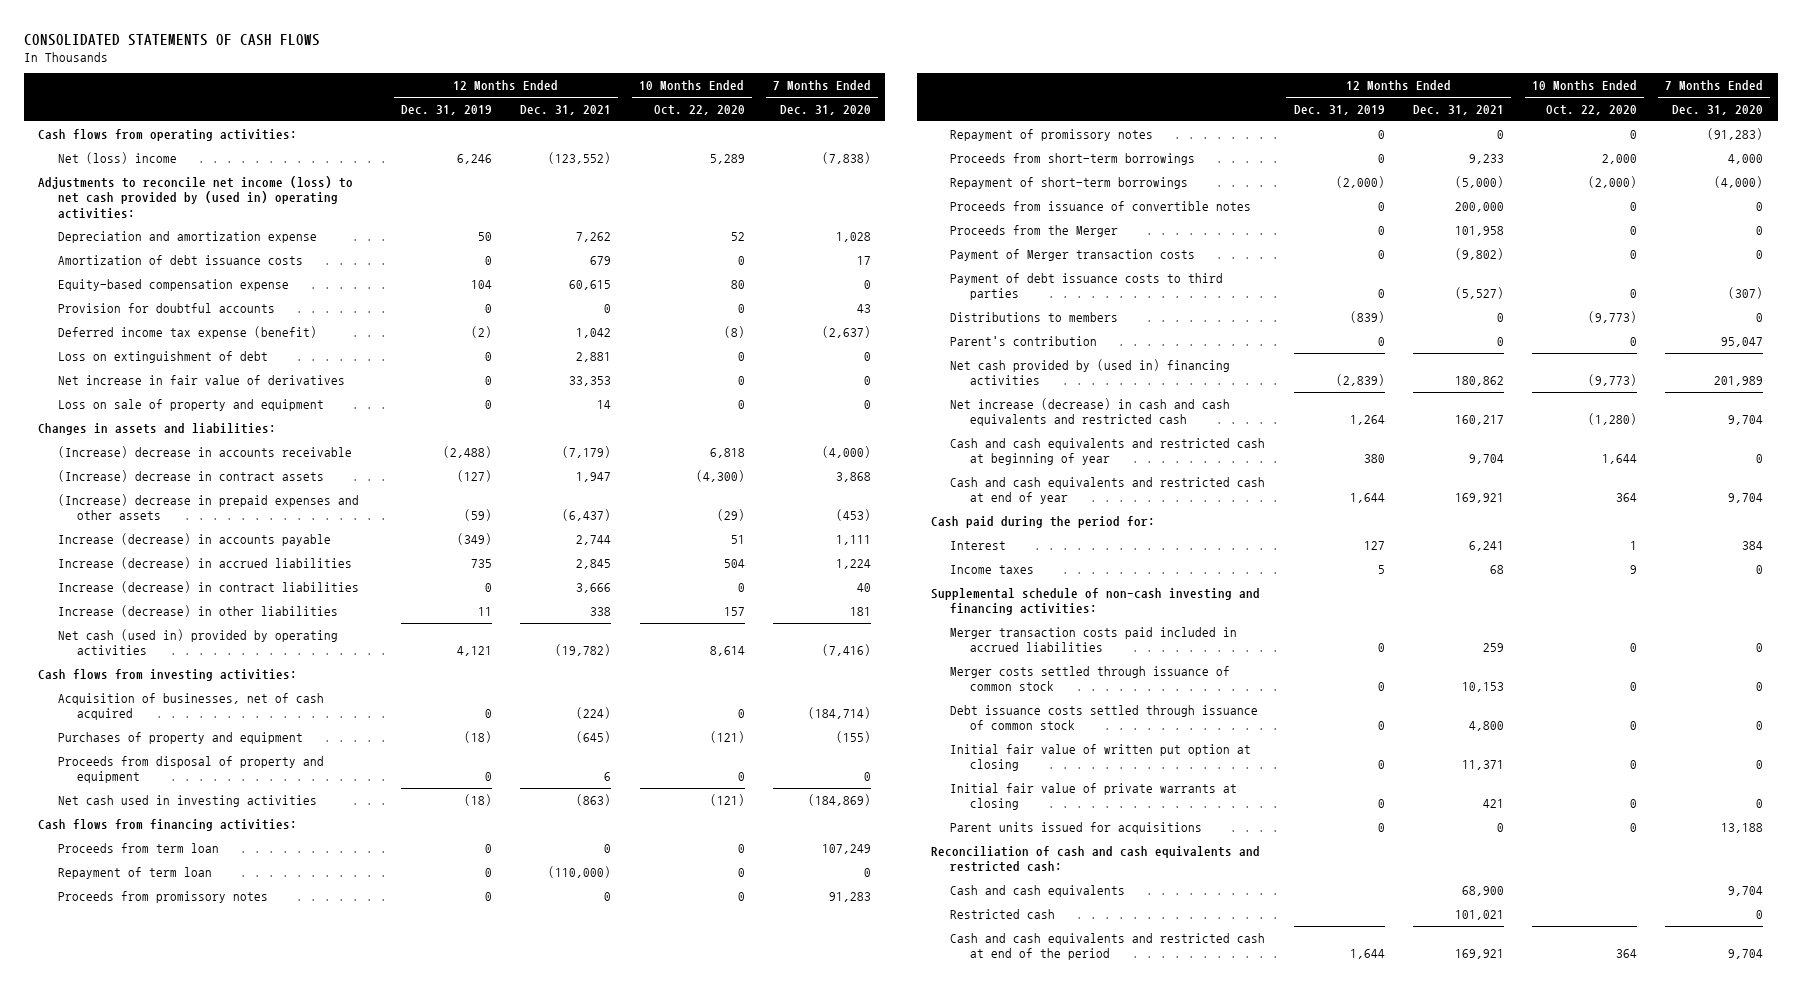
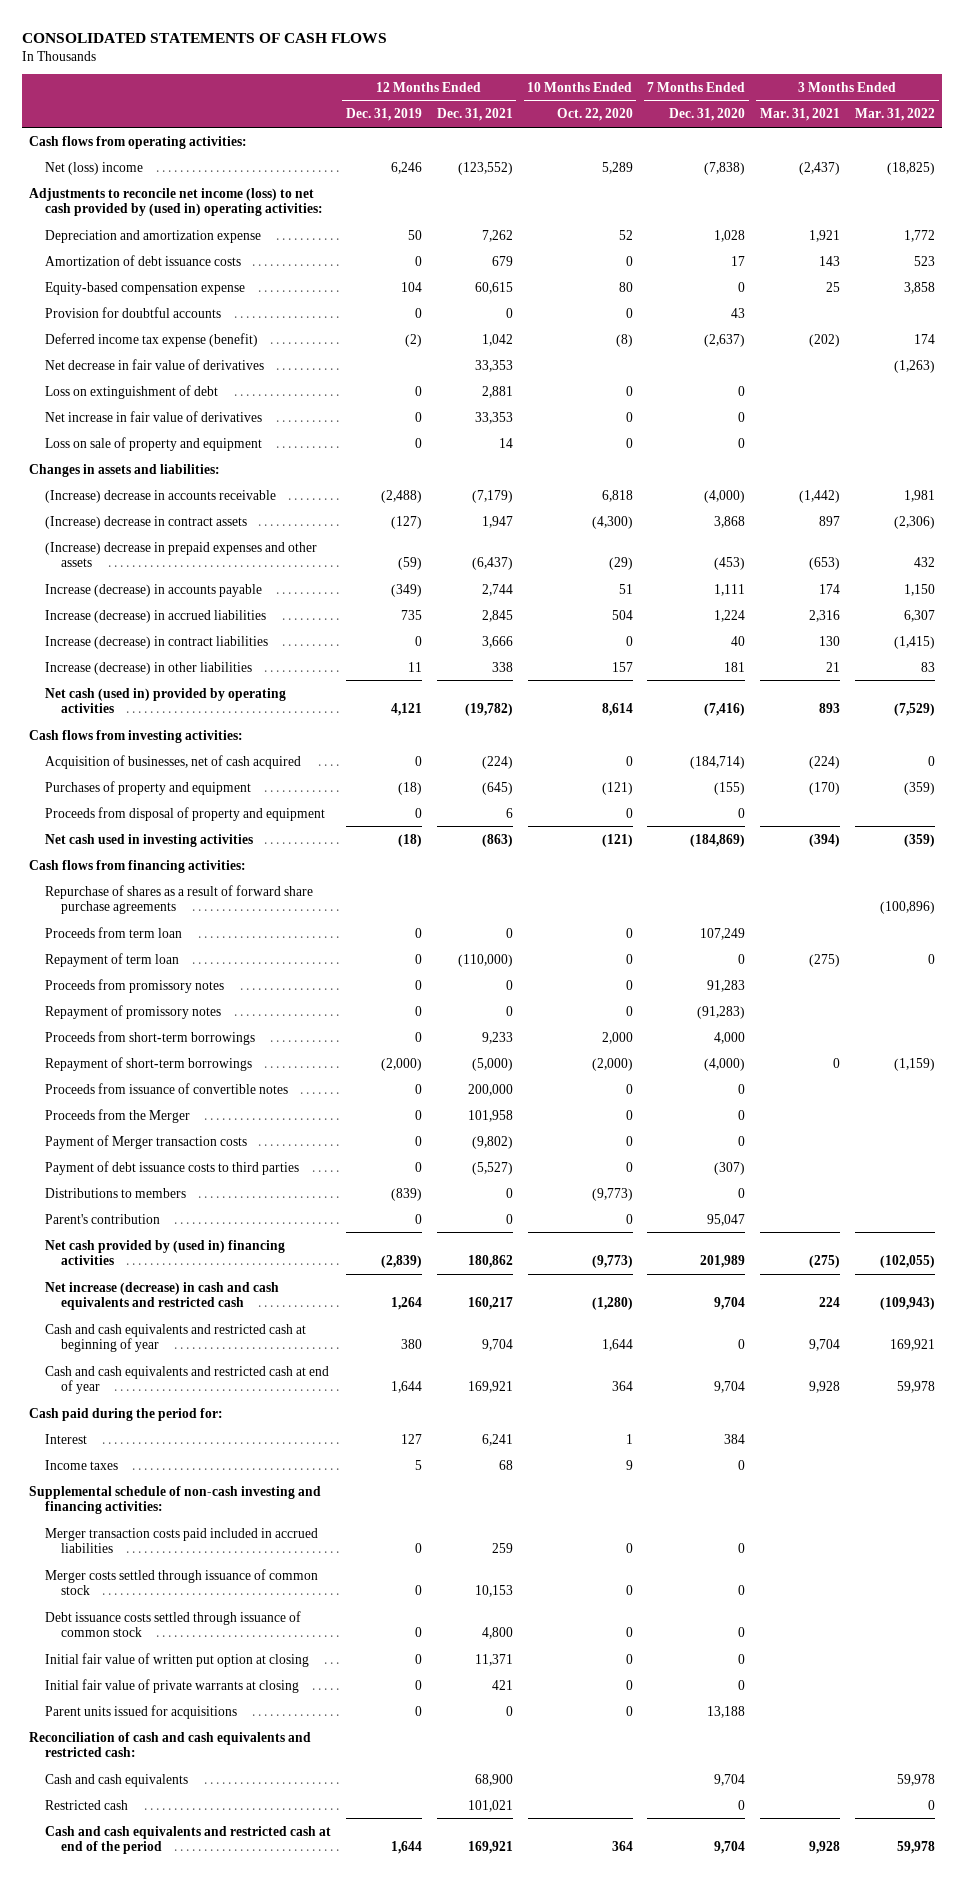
- | 12 Months Ended Dec. 31, 2019 | 12 Months Ended Dec. 31, 2021 | 10 Months Ended Oct. 22, 2020 | 7 Months Ended Dec. 31, 2020
+ | 12 Months Ended Dec. 31, 2019 | 12 Months Ended Dec. 31, 2021 | 10 Months Ended Oct. 22, 2020 | 7 Months Ended Dec. 31, 2020 | 3 Months Ended Mar. 31, 2021 | 3 Months Ended Mar. 31, 2022
+ Net decrease in fair value of derivatives | | 33,353 | | | | (1,263)
+ Repurchase of shares as a result of forward share purchase agreements | | | | | | (100,896)

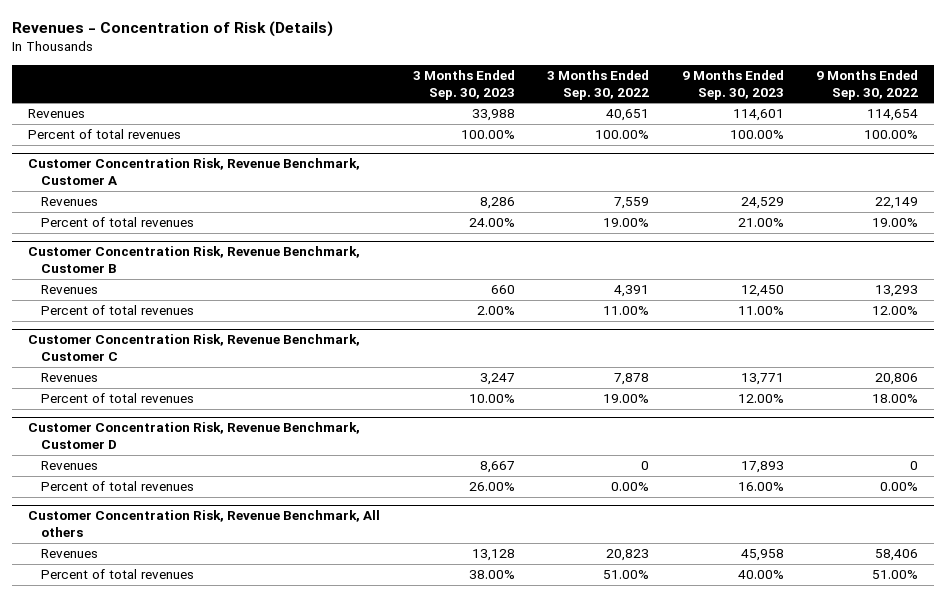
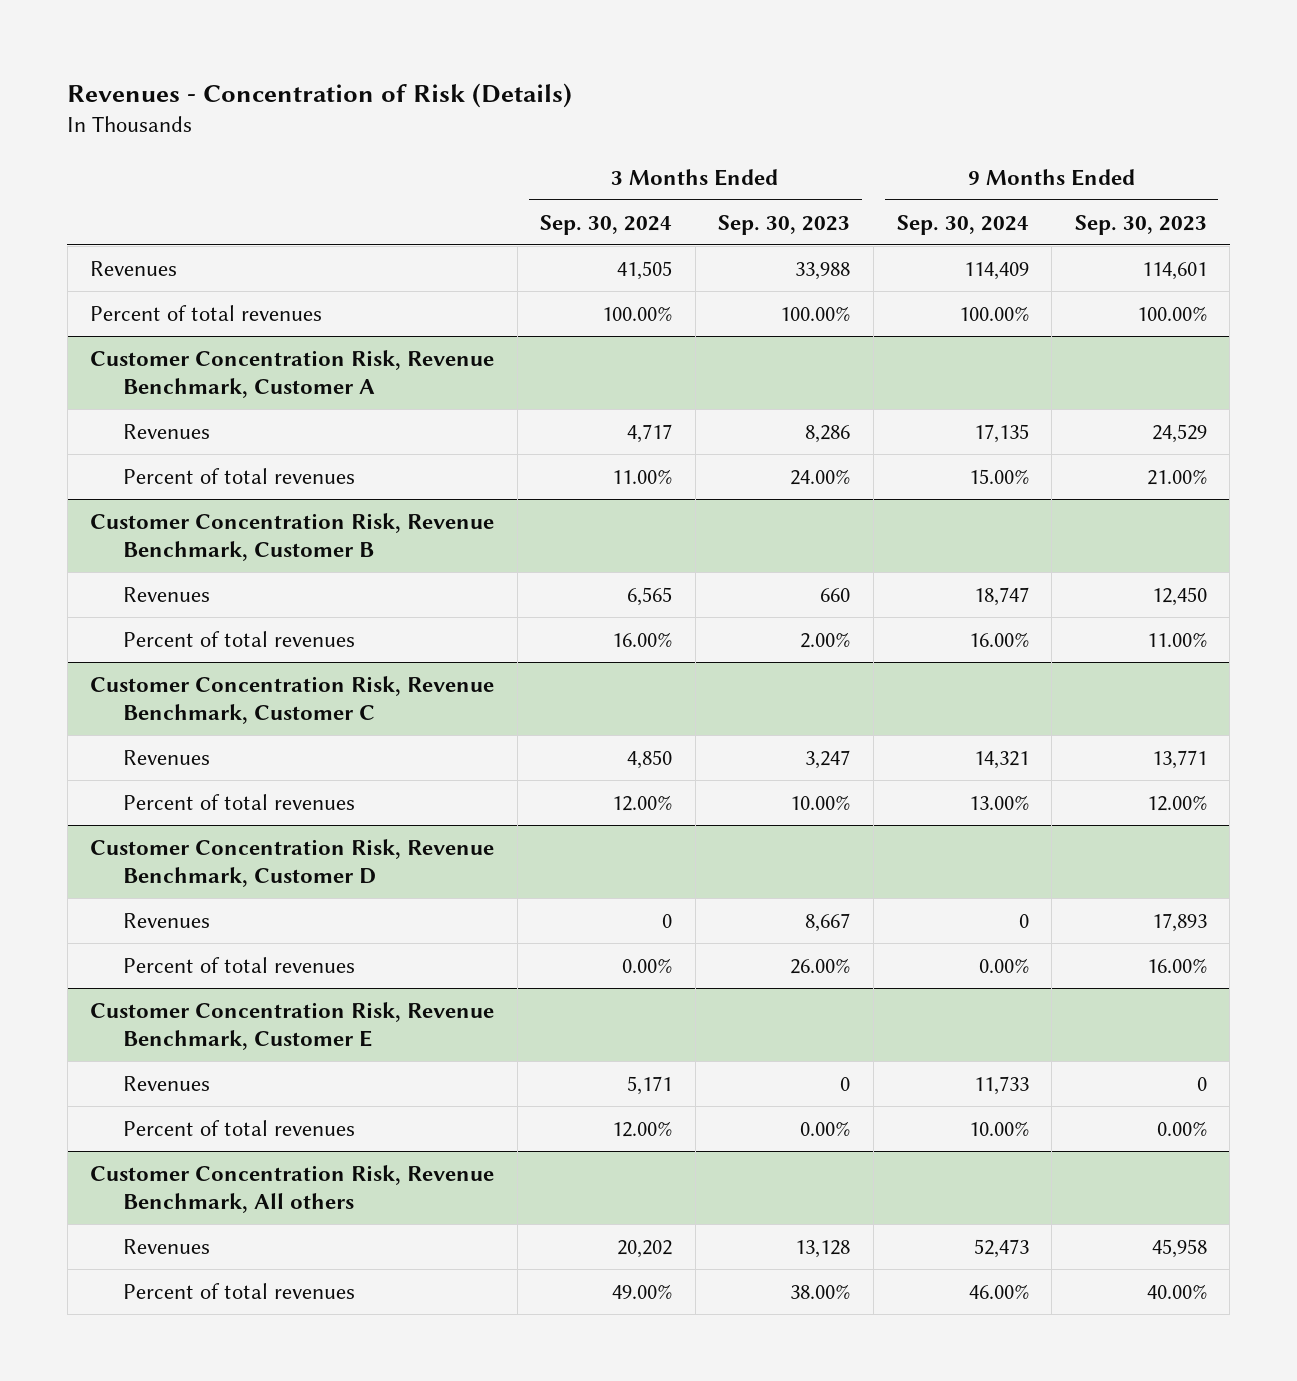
- | 3 Months Ended Sep. 30, 2023 | 3 Months Ended Sep. 30, 2022 | 9 Months Ended Sep. 30, 2023 | 9 Months Ended Sep. 30, 2022
+ | 3 Months Ended Sep. 30, 2024 | 3 Months Ended Sep. 30, 2023 | 9 Months Ended Sep. 30, 2024 | 9 Months Ended Sep. 30, 2023
+ Customer Concentration Risk, Revenue Benchmark, Customer E
+ Revenues | 5,171 | 0 | 11,733 | 0
+ Percent of total revenues | 12.00% | 0.00% | 10.00% | 0.00%

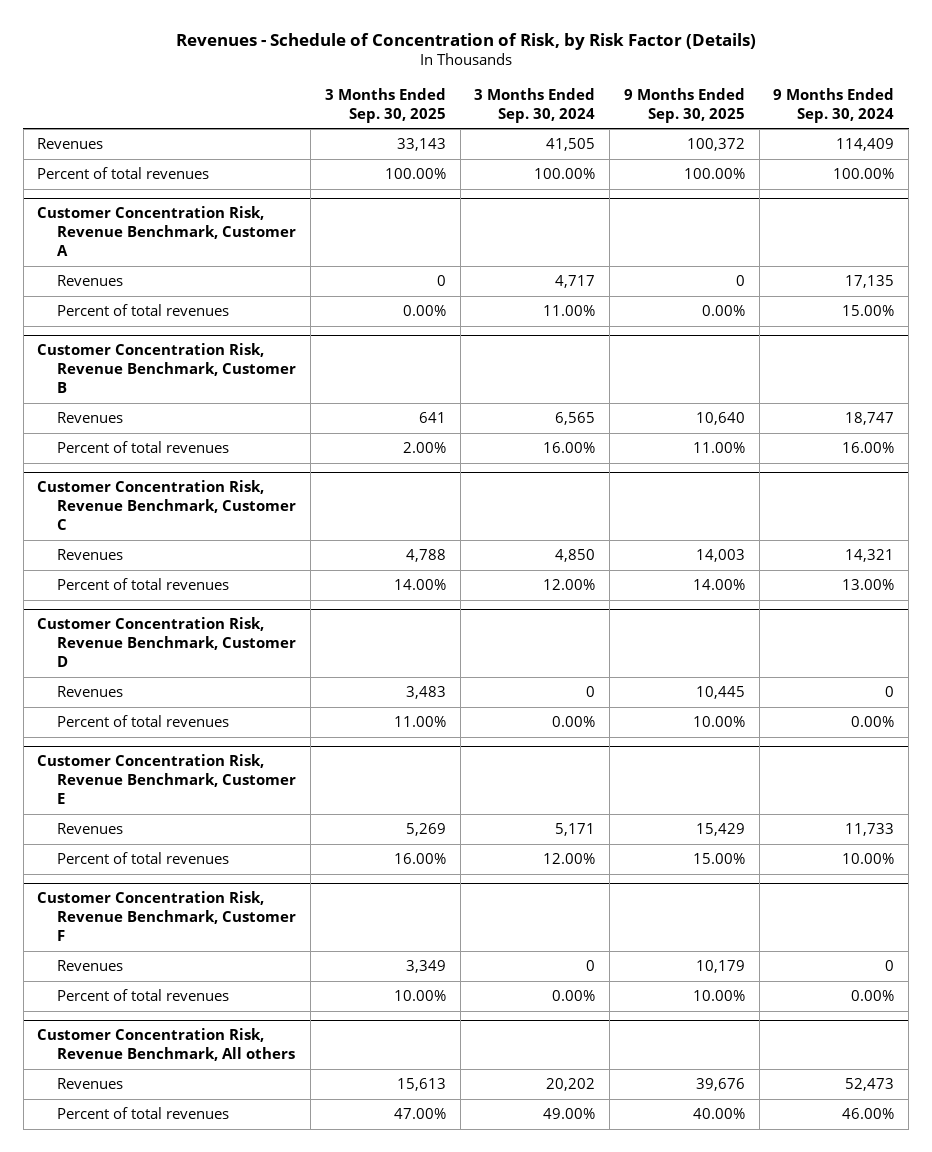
- Revenues - Concentration of Risk (Details)
+ Revenues - Schedule of Concentration of Risk, by Risk Factor (Details)
- | 3 Months Ended Sep. 30, 2024 | 3 Months Ended Sep. 30, 2023 | 9 Months Ended Sep. 30, 2024 | 9 Months Ended Sep. 30, 2023
+ | 3 Months Ended Sep. 30, 2025 | 3 Months Ended Sep. 30, 2024 | 9 Months Ended Sep. 30, 2025 | 9 Months Ended Sep. 30, 2024
+ Customer Concentration Risk, Revenue Benchmark, Customer F
+ Revenues | 3,349 | 0 | 10,179 | 0
+ Percent of total revenues | 10.00% | 0.00% | 10.00% | 0.00%

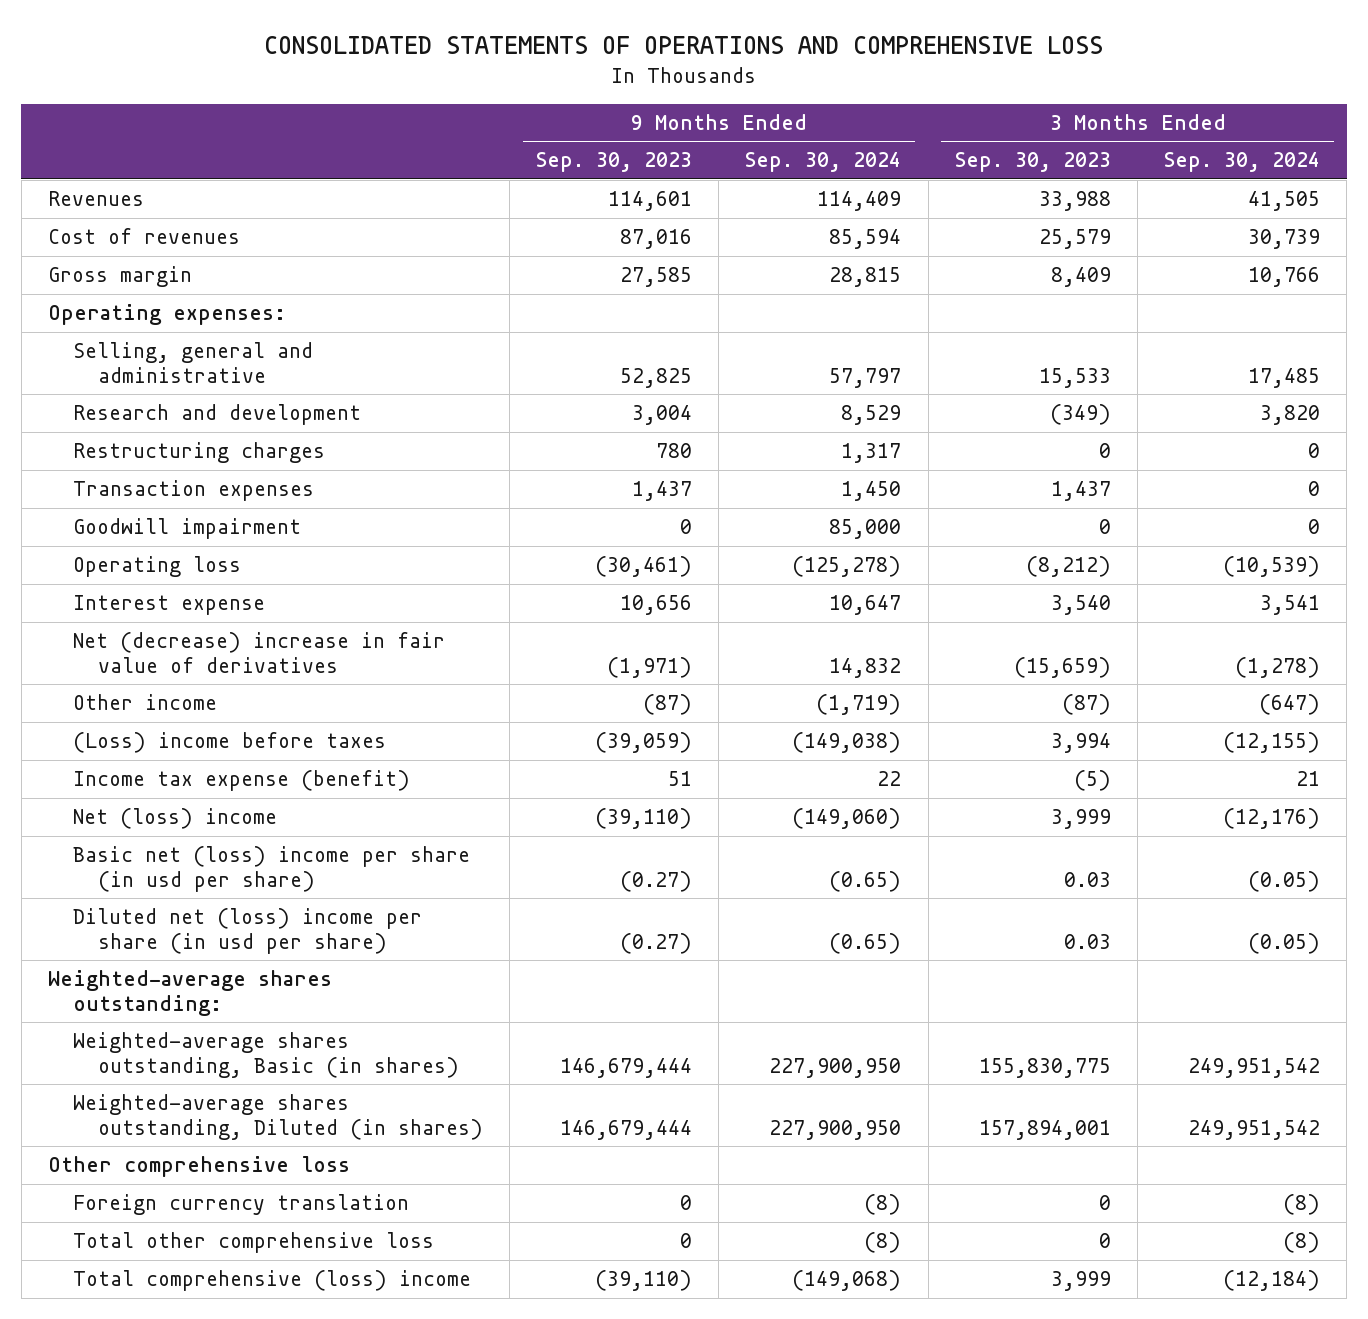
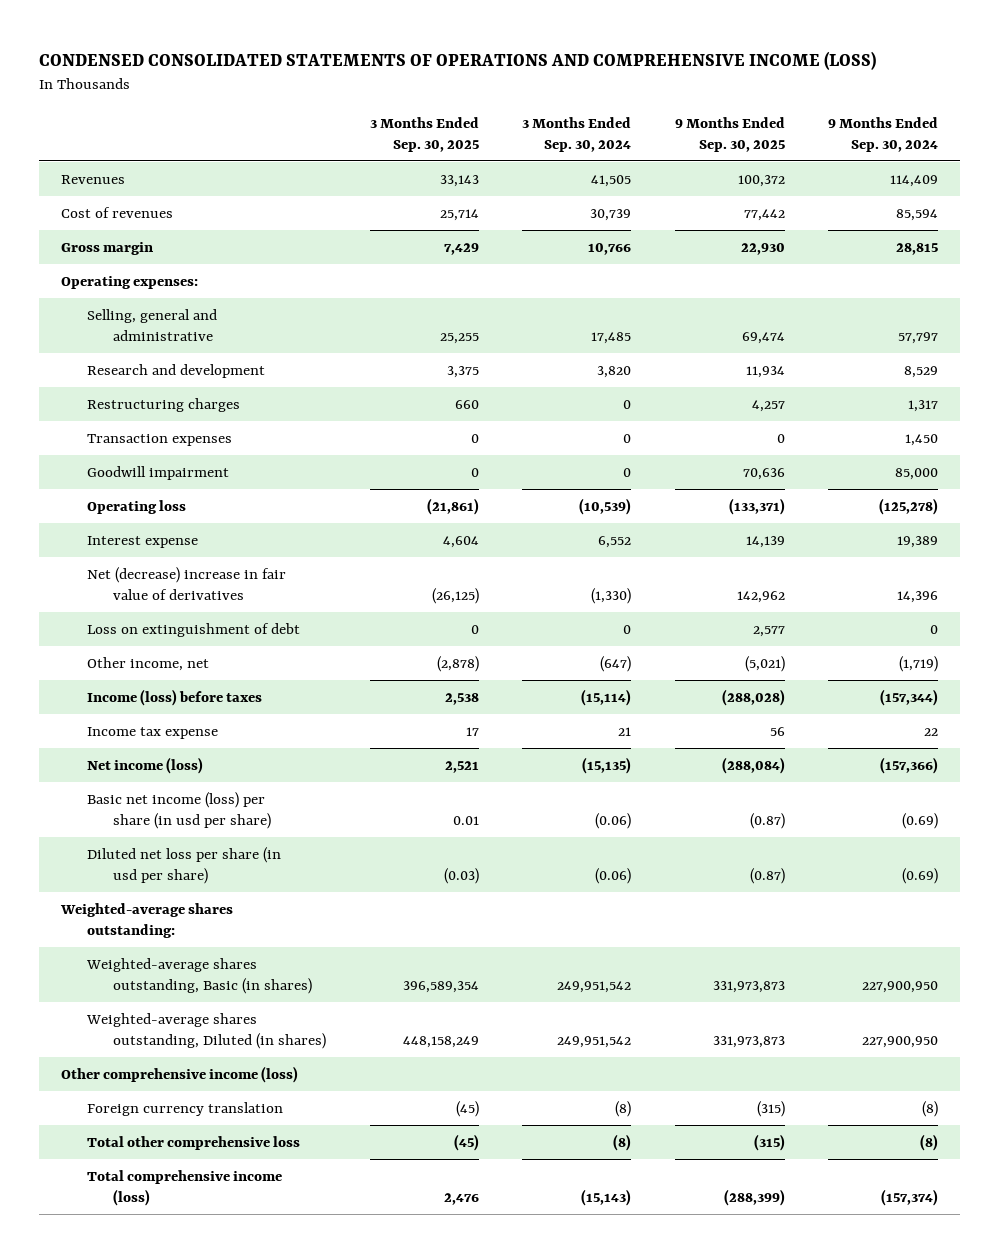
- CONSOLIDATED STATEMENTS OF OPERATIONS AND COMPREHENSIVE LOSS
+ CONDENSED CONSOLIDATED STATEMENTS OF OPERATIONS AND COMPREHENSIVE INCOME (LOSS)
- | 9 Months Ended Sep. 30, 2023 | 9 Months Ended Sep. 30, 2024 | 3 Months Ended Sep. 30, 2023 | 3 Months Ended Sep. 30, 2024
+ | 3 Months Ended Sep. 30, 2025 | 3 Months Ended Sep. 30, 2024 | 9 Months Ended Sep. 30, 2025 | 9 Months Ended Sep. 30, 2024
- Interest expense | 10,656 | 10,647 | 3,540 | 3,541
- Net (decrease) increase in fair value of derivatives | (1,971) | 14,832 | (15,659) | (1,278)
- Other income | (87) | (1,719) | (87) | (647)
- (Loss) income before taxes | (39,059) | (149,038) | 3,994 | (12,155)
- Income tax expense (benefit) | 51 | 22 | (5) | 21
- Net (loss) income | (39,110) | (149,060) | 3,999 | (12,176)
- Basic net (loss) income per share (in usd per share) | (0.27) | (0.65) | 0.03 | (0.05)
- Diluted net (loss) income per share (in usd per share) | (0.27) | (0.65) | 0.03 | (0.05)
+ Interest expense | 4,604 | 6,552 | 14,139 | 19,389
+ Net (decrease) increase in fair value of derivatives | (26,125) | (1,330) | 142,962 | 14,396
+ Loss on extinguishment of debt | 0 | 0 | 2,577 | 0
+ Other income, net | (2,878) | (647) | (5,021) | (1,719)
+ Income (loss) before taxes | 2,538 | (15,114) | (288,028) | (157,344)
+ Income tax expense | 17 | 21 | 56 | 22
+ Net income (loss) | 2,521 | (15,135) | (288,084) | (157,366)
+ Basic net income (loss) per share (in usd per share) | 0.01 | (0.06) | (0.87) | (0.69)
+ Diluted net loss per share (in usd per share) | (0.03) | (0.06) | (0.87) | (0.69)
- Other comprehensive loss
+ Other comprehensive income (loss)
- Total comprehensive (loss) income | (39,110) | (149,068) | 3,999 | (12,184)
+ Total comprehensive income (loss) | 2,476 | (15,143) | (288,399) | (157,374)

